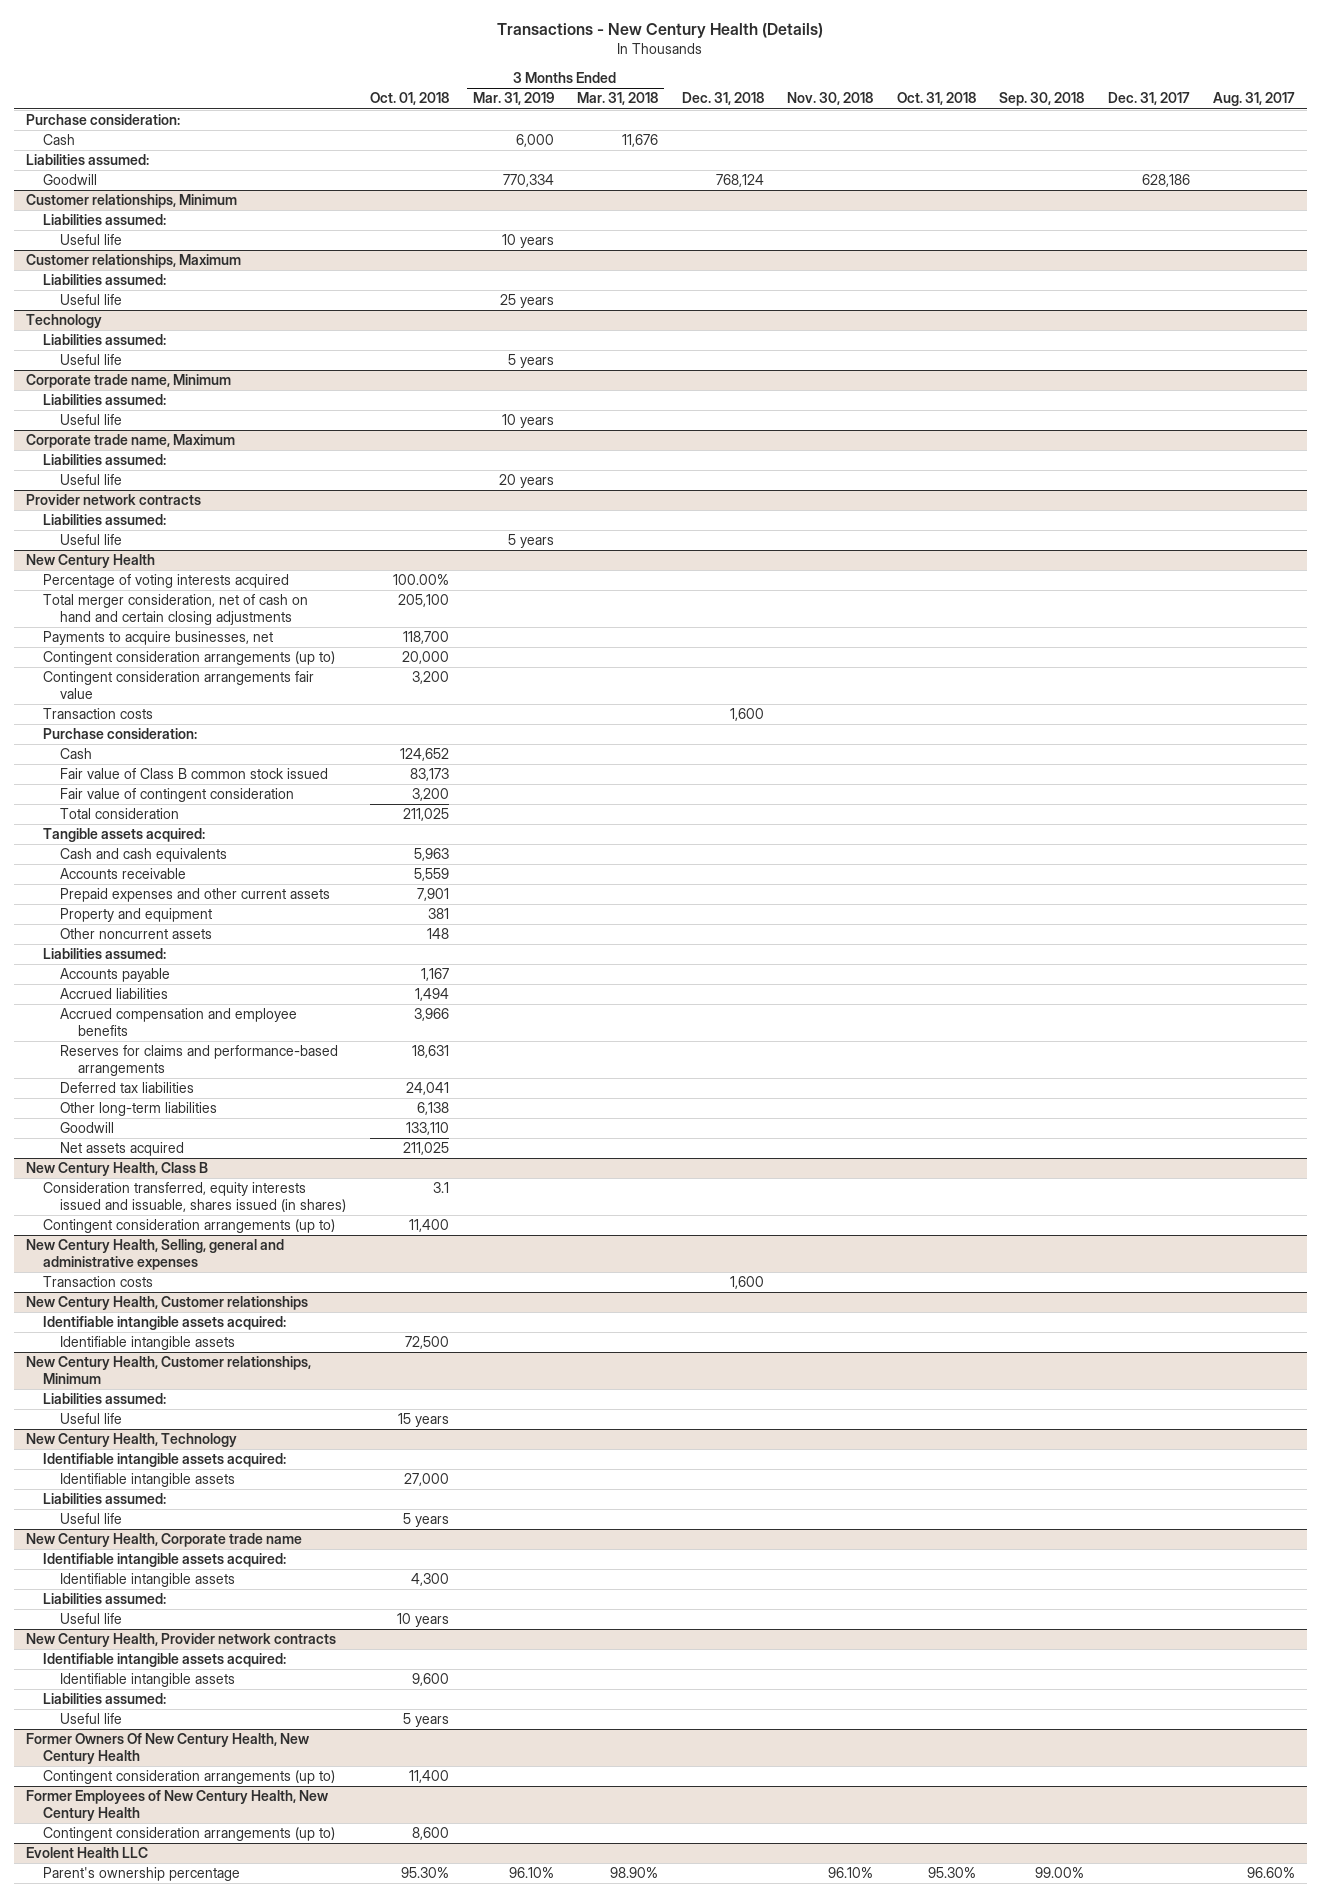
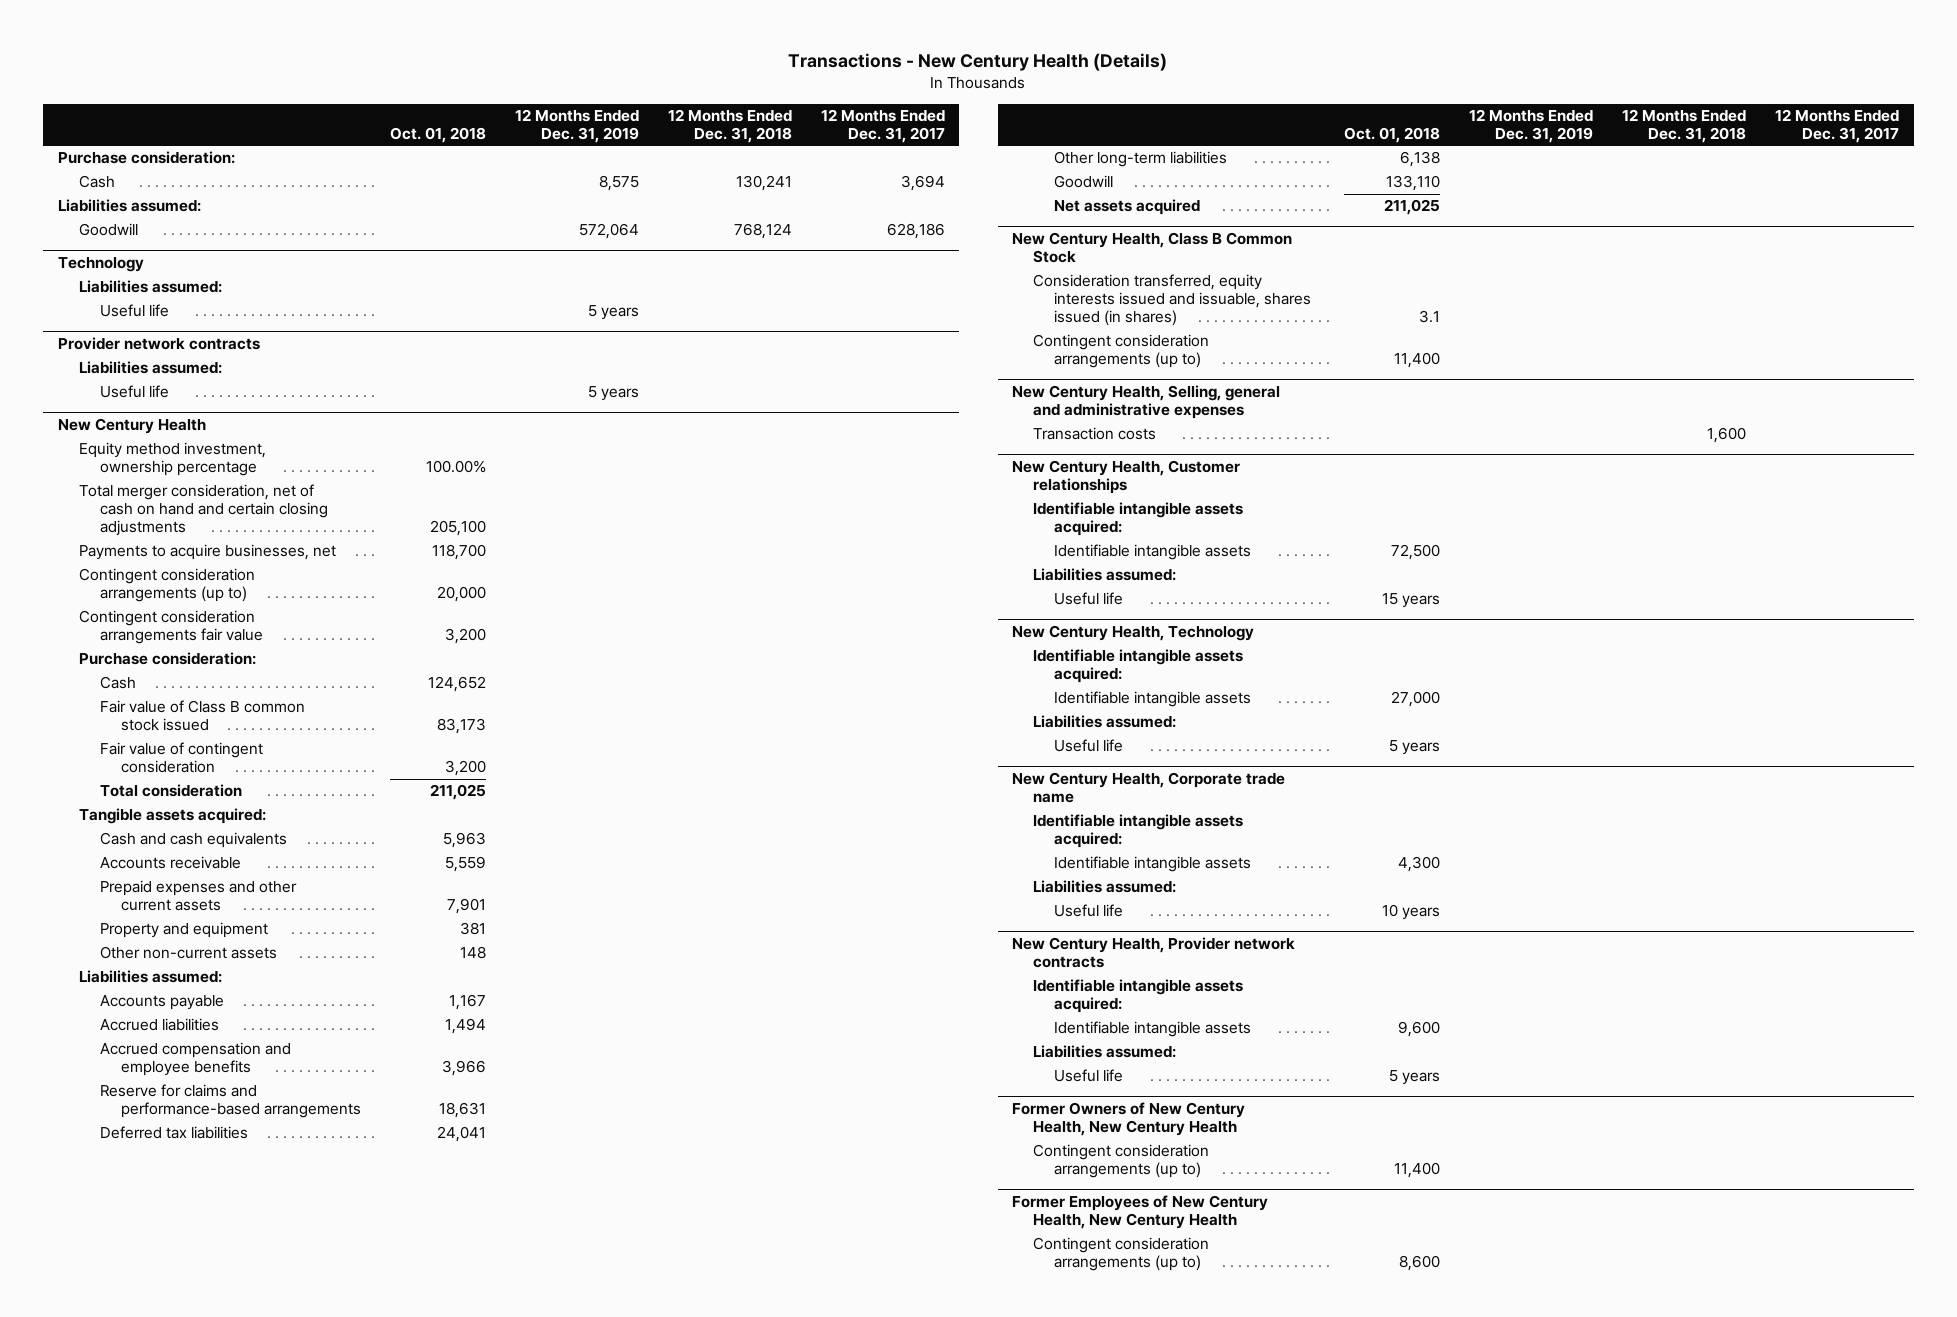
- | Oct. 01, 2018 | 3 Months Ended Mar. 31, 2019 | 3 Months Ended Mar. 31, 2018 | Dec. 31, 2018 | Nov. 30, 2018 | Oct. 31, 2018 | Sep. 30, 2018 | Dec. 31, 2017 | Aug. 31, 2017
+ | Oct. 01, 2018 | 12 Months Ended Dec. 31, 2019 | 12 Months Ended Dec. 31, 2018 | 12 Months Ended Dec. 31, 2017
- Customer relationships, Minimum
- Liabilities assumed:
- Useful life | | 10 years | | | | | | |
- Customer relationships, Maximum
- Liabilities assumed:
- Useful life | | 25 years | | | | | | |
- Corporate trade name, Minimum
- Liabilities assumed:
- Useful life | | 10 years | | | | | | |
- Corporate trade name, Maximum
- Liabilities assumed:
- Useful life | | 20 years | | | | | | |
@ New Century Health
- Percentage of voting interests acquired | 100.00% | | | | | | | |
+ Equity method investment, ownership percentage | 100.00% | | |
- Transaction costs | | | | 1,600 | | | | |
- Other noncurrent assets | 148 | | | | | | | |
+ Other non-current assets | 148 | | |
- Reserves for claims and performance-based arrangements | 18,631 | | | | | | | |
+ Reserve for claims and performance-based arrangements | 18,631 | | |
- New Century Health, Class B
+ New Century Health, Class B Common Stock
- New Century Health, Customer relationships, Minimum
- Former Owners Of New Century Health, New Century Health
+ Former Owners of New Century Health, New Century Health
- Evolent Health LLC
- Parent's ownership percentage | 95.30% | 96.10% | 98.90% | | 96.10% | 95.30% | 99.00% | | 96.60%

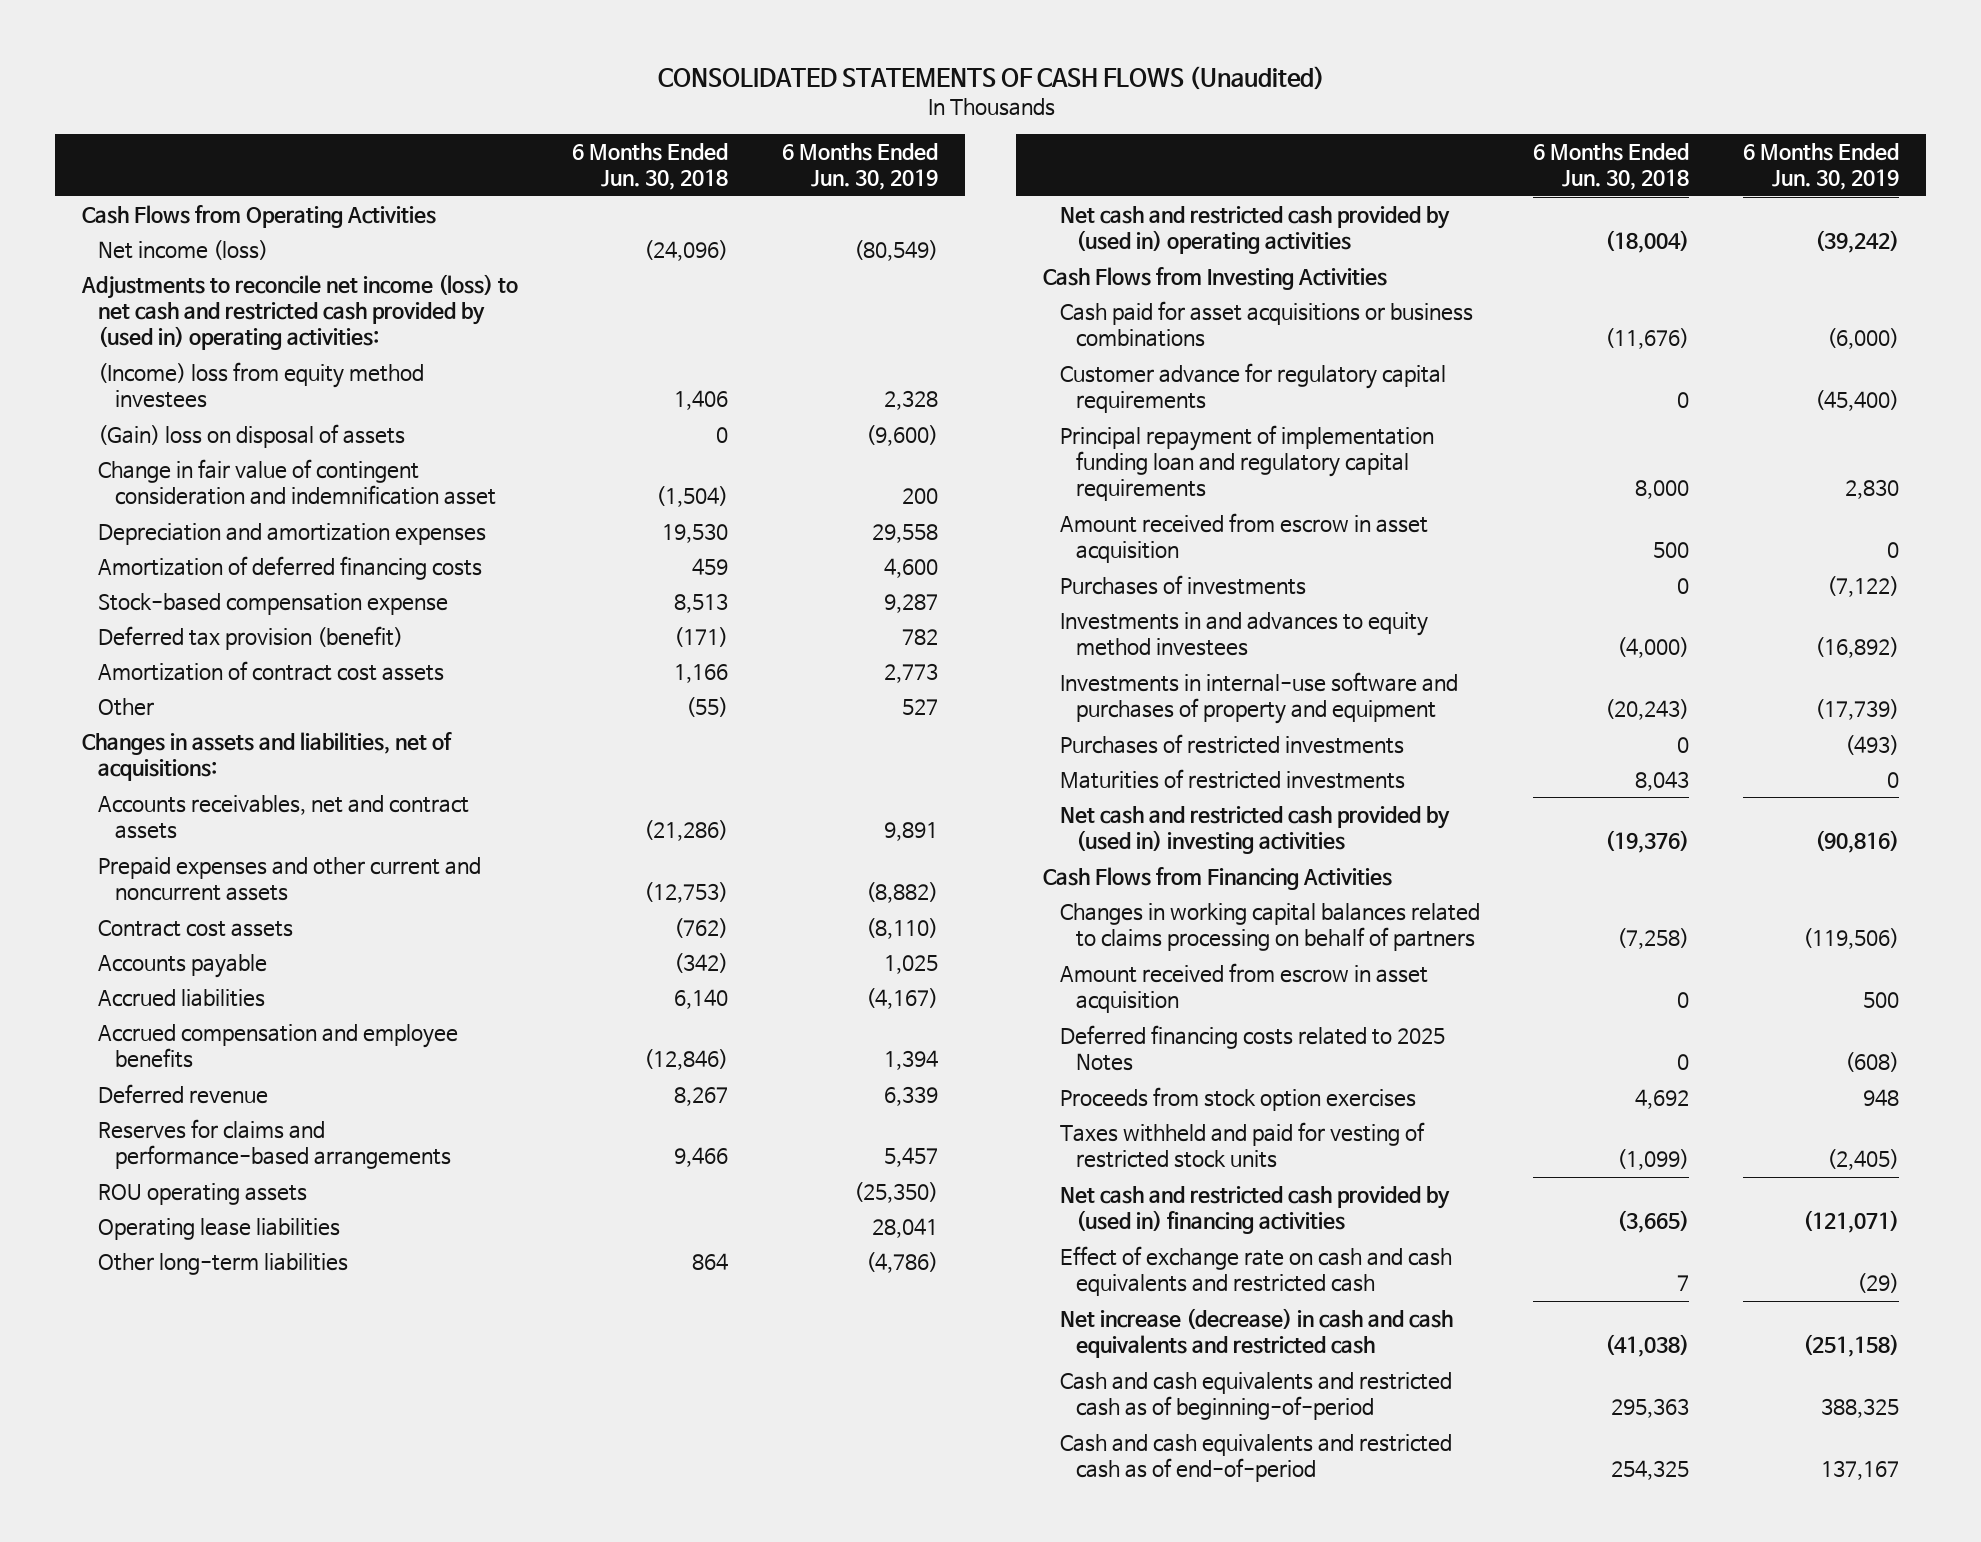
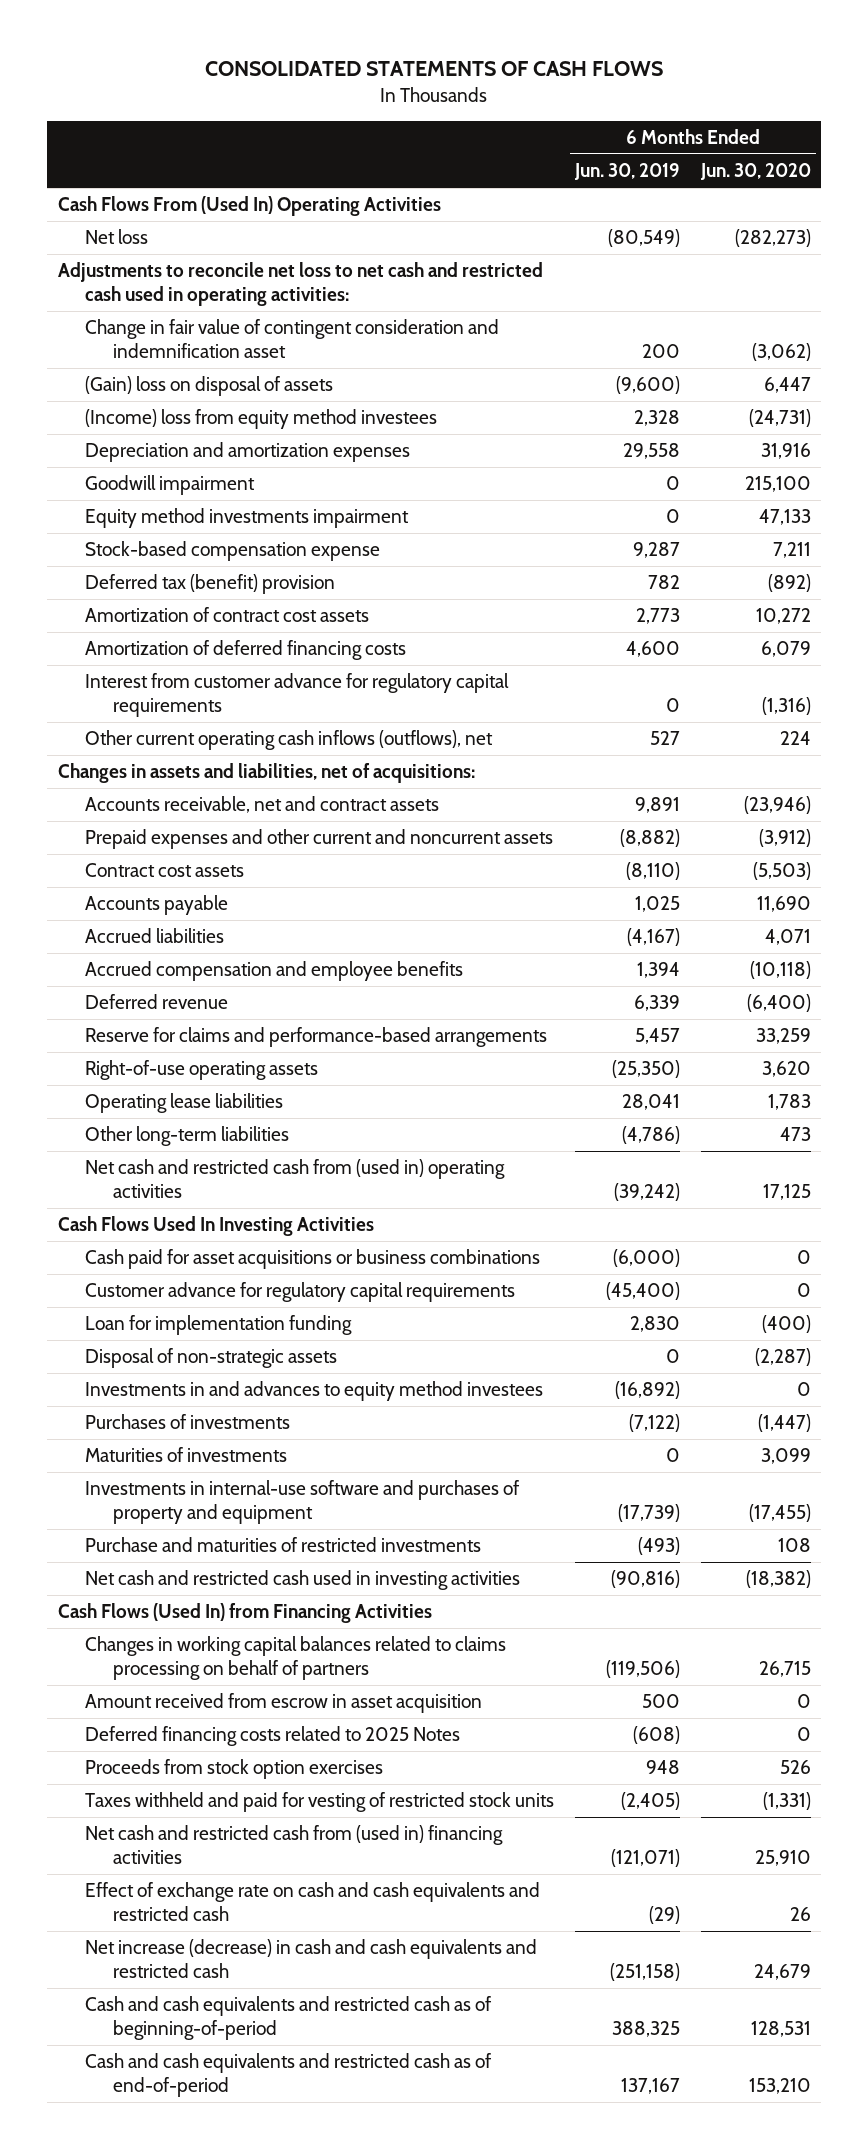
- CONSOLIDATED STATEMENTS OF CASH FLOWS (Unaudited)
+ CONSOLIDATED STATEMENTS OF CASH FLOWS
- | 6 Months Ended Jun. 30, 2018 | 6 Months Ended Jun. 30, 2019
+ | 6 Months Ended Jun. 30, 2019 | 6 Months Ended Jun. 30, 2020
- Cash Flows from Operating Activities
- Net income (loss) | (24,096) | (80,549)
- Adjustments to reconcile net income (loss) to net cash and restricted cash provided by (used in) operating activities:
+ Cash Flows From (Used In) Operating Activities
+ Net loss | (80,549) | (282,273)
+ Adjustments to reconcile net loss to net cash and restricted cash used in operating activities:
moved down: (Gain) loss on disposal of assets | (9,600) | 6,447
moved down: (Income) loss from equity method investees | 2,328 | (24,731)
+ Goodwill impairment | 0 | 215,100
+ Equity method investments impairment | 0 | 47,133
- Deferred tax provision (benefit) | (171) | 782
+ Deferred tax (benefit) provision | 782 | (892)
- Other | (55) | 527
moved down: Amortization of deferred financing costs | 4,600 | 6,079
+ Interest from customer advance for regulatory capital requirements | 0 | (1,316)
+ Other current operating cash inflows (outflows), net | 527 | 224
- Accounts receivables, net and contract assets | (21,286) | 9,891
+ Accounts receivable, net and contract assets | 9,891 | (23,946)
- Reserves for claims and performance-based arrangements | 9,466 | 5,457
- ROU operating assets | | (25,350)
+ Reserve for claims and performance-based arrangements | 5,457 | 33,259
+ Right-of-use operating assets | (25,350) | 3,620
- Net cash and restricted cash provided by (used in) operating activities | (18,004) | (39,242)
- Cash Flows from Investing Activities
+ Net cash and restricted cash from (used in) operating activities | (39,242) | 17,125
+ Cash Flows Used In Investing Activities
- Principal repayment of implementation funding loan and regulatory capital requirements | 8,000 | 2,830
- Amount received from escrow in asset acquisition | 500 | 0
+ Loan for implementation funding | 2,830 | (400)
+ Disposal of non-strategic assets | 0 | (2,287)
moved down: Purchases of investments | (7,122) | (1,447)
+ Maturities of investments | 0 | 3,099
- Purchases of restricted investments | 0 | (493)
- Maturities of restricted investments | 8,043 | 0
- Net cash and restricted cash provided by (used in) investing activities | (19,376) | (90,816)
- Cash Flows from Financing Activities
+ Purchase and maturities of restricted investments | (493) | 108
+ Net cash and restricted cash used in investing activities | (90,816) | (18,382)
+ Cash Flows (Used In) from Financing Activities
- Net cash and restricted cash provided by (used in) financing activities | (3,665) | (121,071)
+ Net cash and restricted cash from (used in) financing activities | (121,071) | 25,910

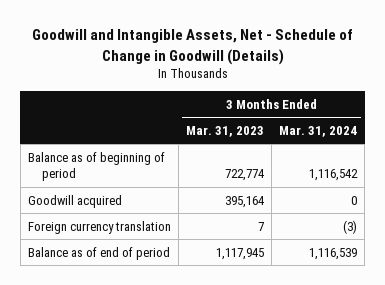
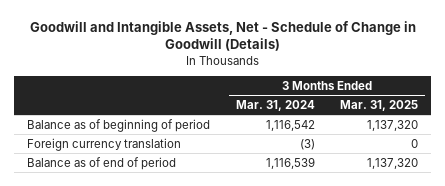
- | 3 Months Ended Mar. 31, 2023 | 3 Months Ended Mar. 31, 2024
+ | 3 Months Ended Mar. 31, 2024 | 3 Months Ended Mar. 31, 2025
- Goodwill acquired | 395,164 | 0

